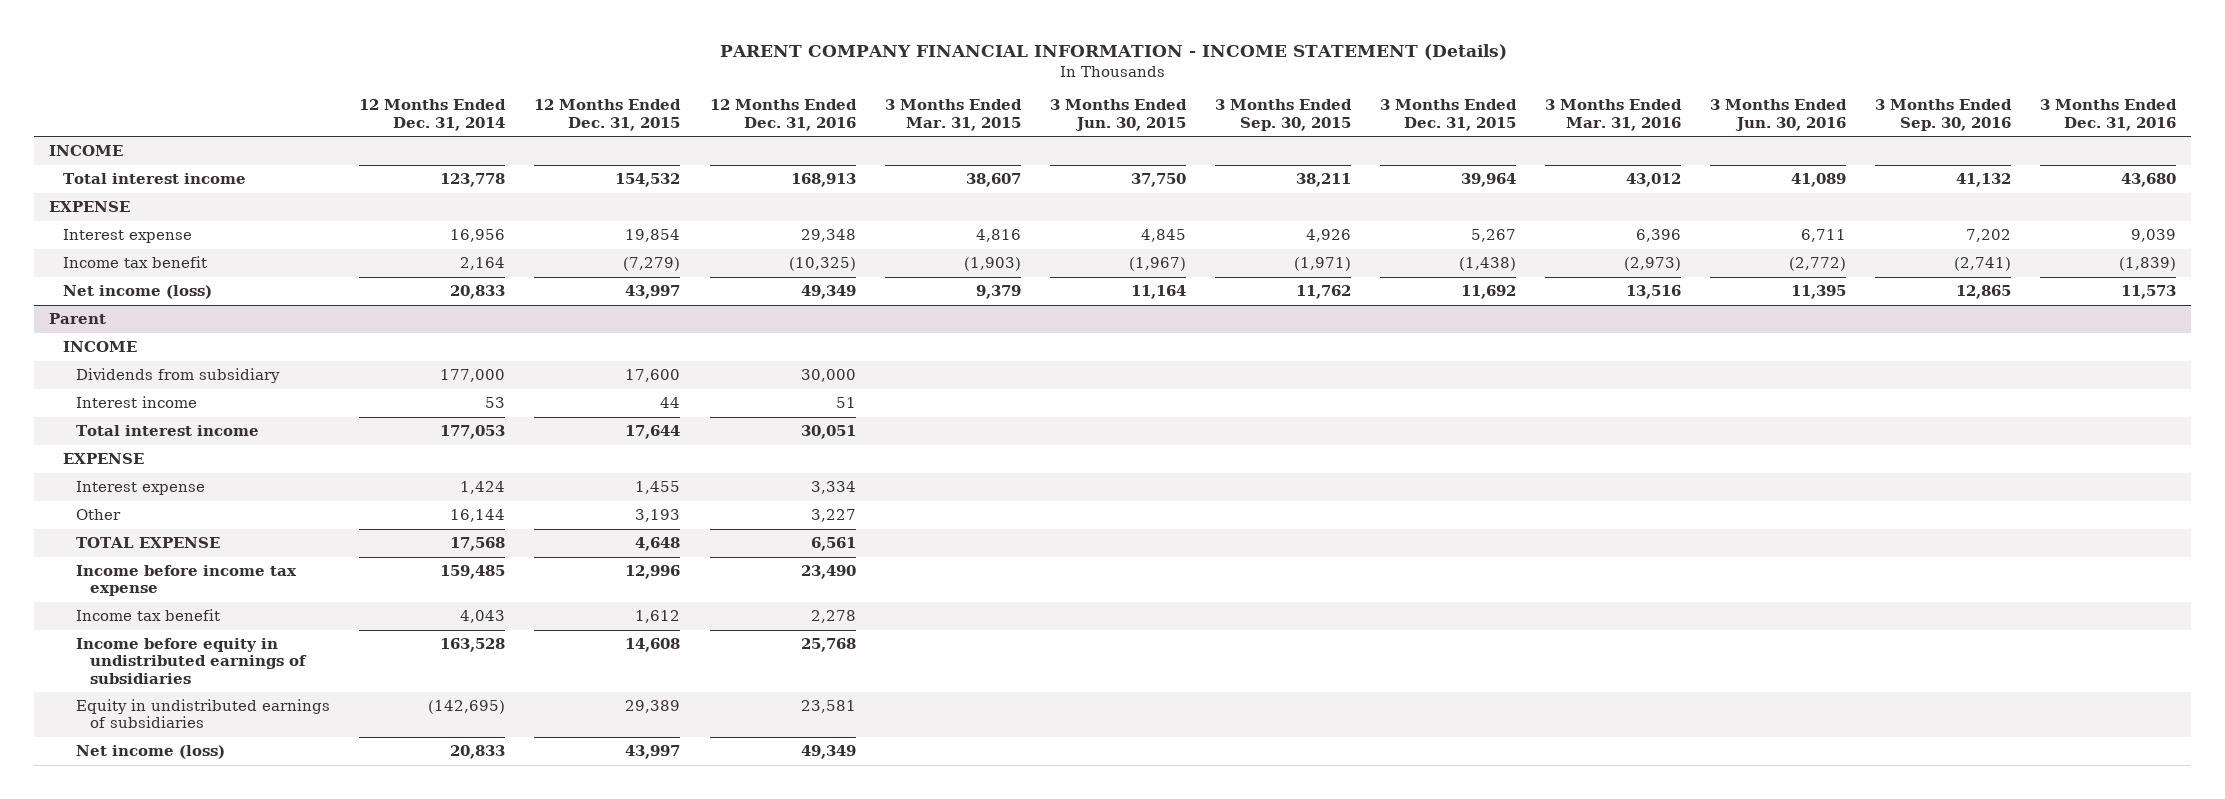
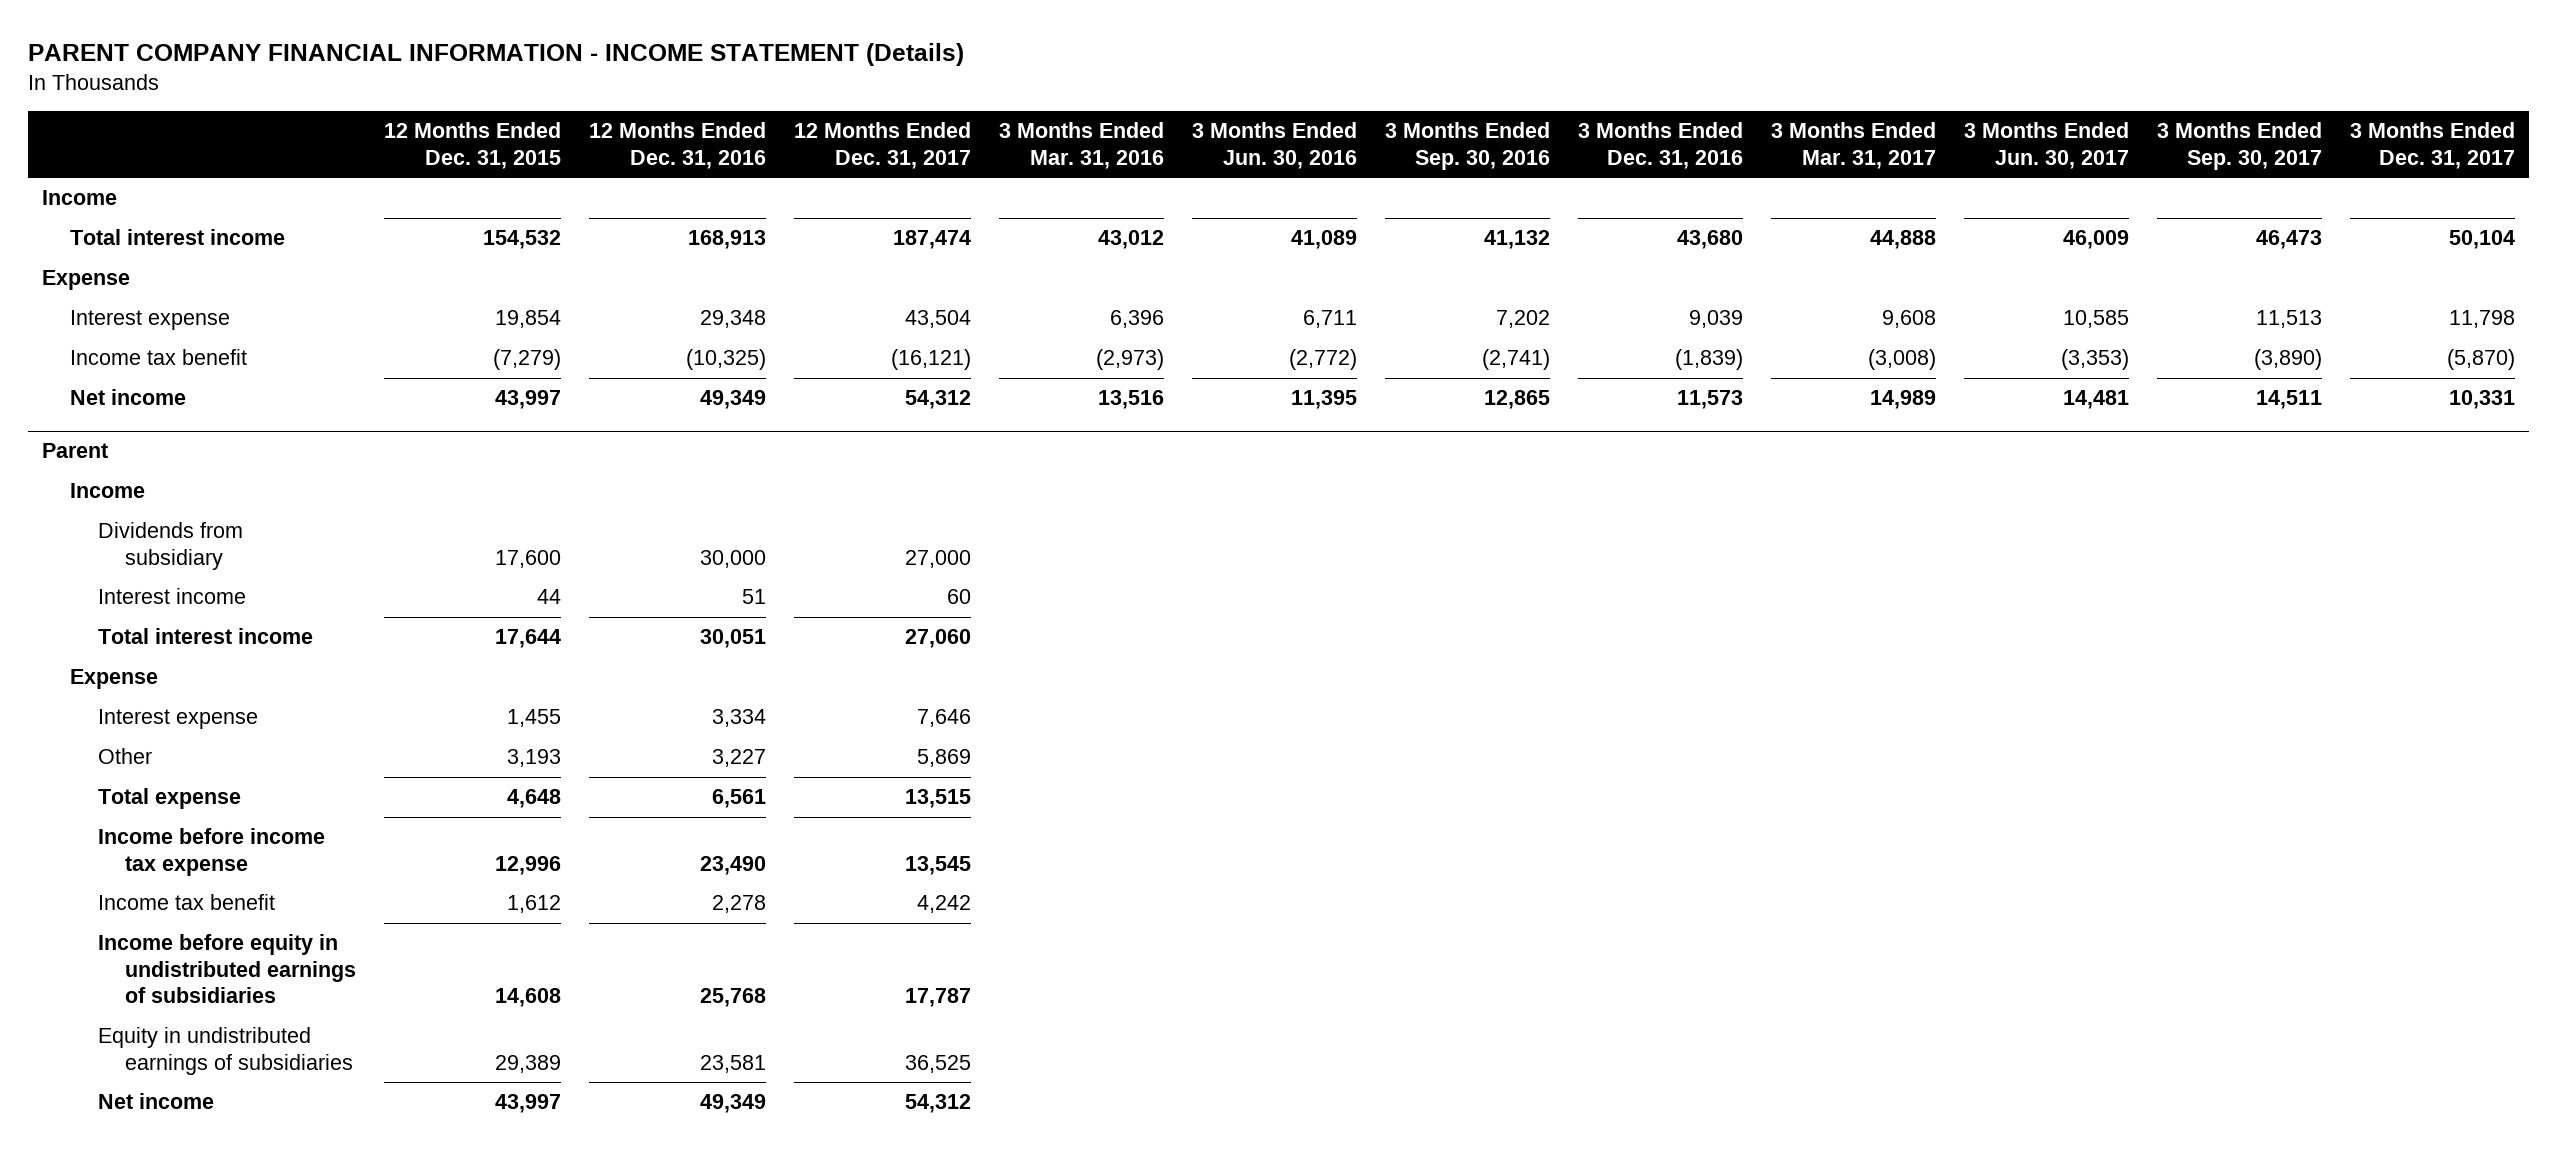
- | 12 Months Ended Dec. 31, 2014 | 12 Months Ended Dec. 31, 2015 | 12 Months Ended Dec. 31, 2016 | 3 Months Ended Mar. 31, 2015 | 3 Months Ended Jun. 30, 2015 | 3 Months Ended Sep. 30, 2015 | 3 Months Ended Dec. 31, 2015 | 3 Months Ended Mar. 31, 2016 | 3 Months Ended Jun. 30, 2016 | 3 Months Ended Sep. 30, 2016 | 3 Months Ended Dec. 31, 2016
+ | 12 Months Ended Dec. 31, 2015 | 12 Months Ended Dec. 31, 2016 | 12 Months Ended Dec. 31, 2017 | 3 Months Ended Mar. 31, 2016 | 3 Months Ended Jun. 30, 2016 | 3 Months Ended Sep. 30, 2016 | 3 Months Ended Dec. 31, 2016 | 3 Months Ended Mar. 31, 2017 | 3 Months Ended Jun. 30, 2017 | 3 Months Ended Sep. 30, 2017 | 3 Months Ended Dec. 31, 2017
- INCOME
+ Income
- EXPENSE
+ Expense
- Net income (loss) | 20,833 | 43,997 | 49,349 | 9,379 | 11,164 | 11,762 | 11,692 | 13,516 | 11,395 | 12,865 | 11,573
+ Net income | 43,997 | 49,349 | 54,312 | 13,516 | 11,395 | 12,865 | 11,573 | 14,989 | 14,481 | 14,511 | 10,331
@ Parent
- INCOME
+ Income
- EXPENSE
+ Expense
- TOTAL EXPENSE | 17,568 | 4,648 | 6,561 | | | | | | | |
+ Total expense | 4,648 | 6,561 | 13,515 | | | | | | | |
- Net income (loss) | 20,833 | 43,997 | 49,349 | | | | | | | |
+ Net income | 43,997 | 49,349 | 54,312 | | | | | | | |

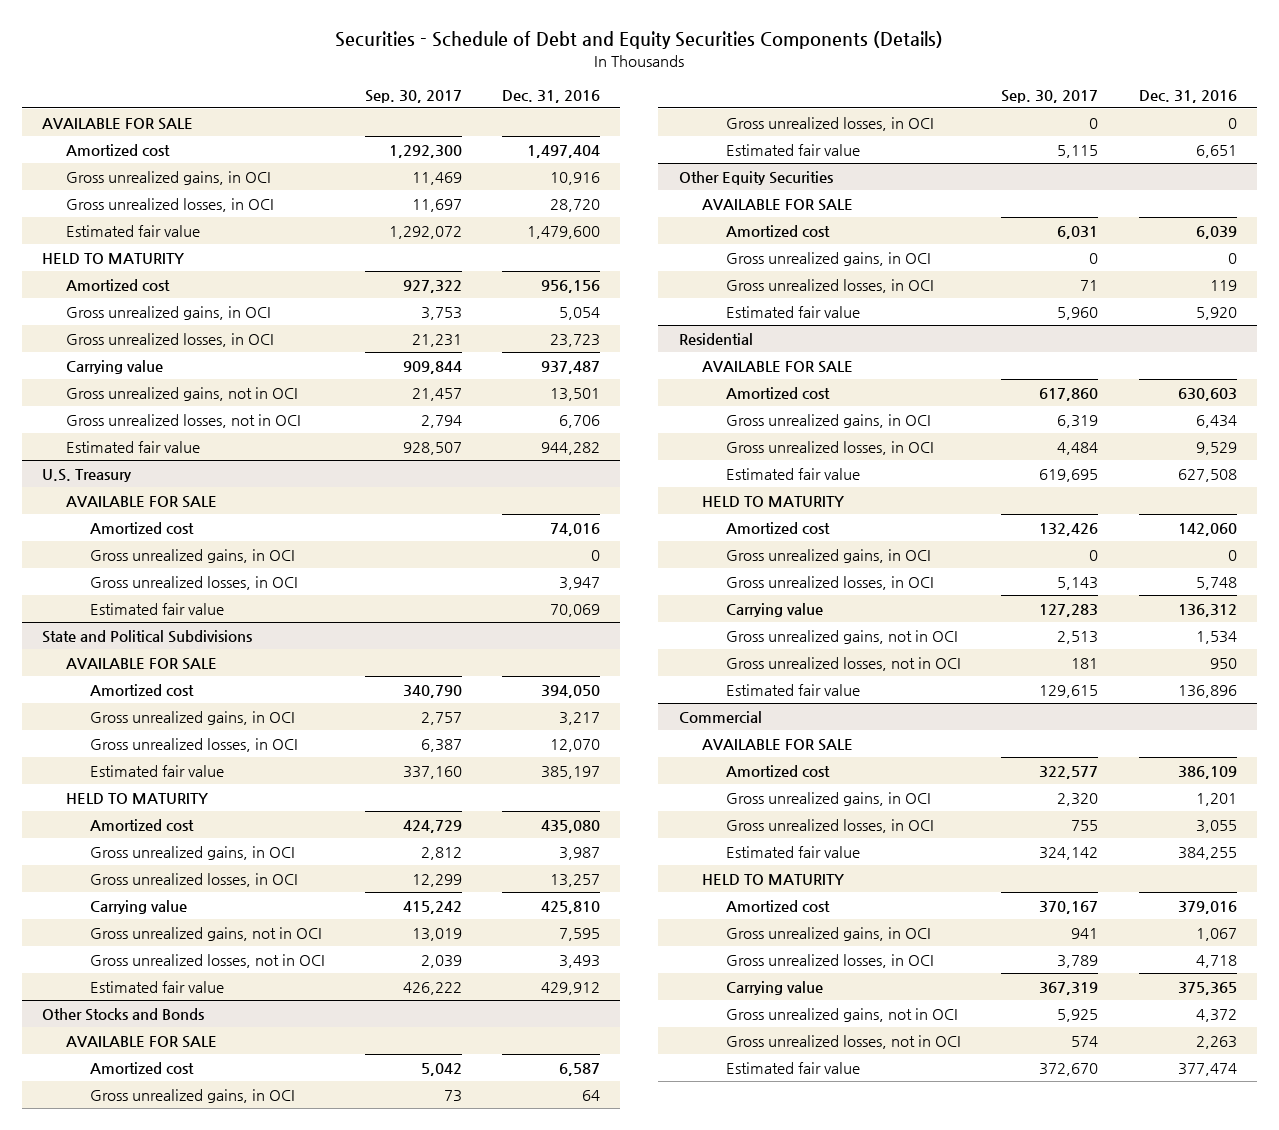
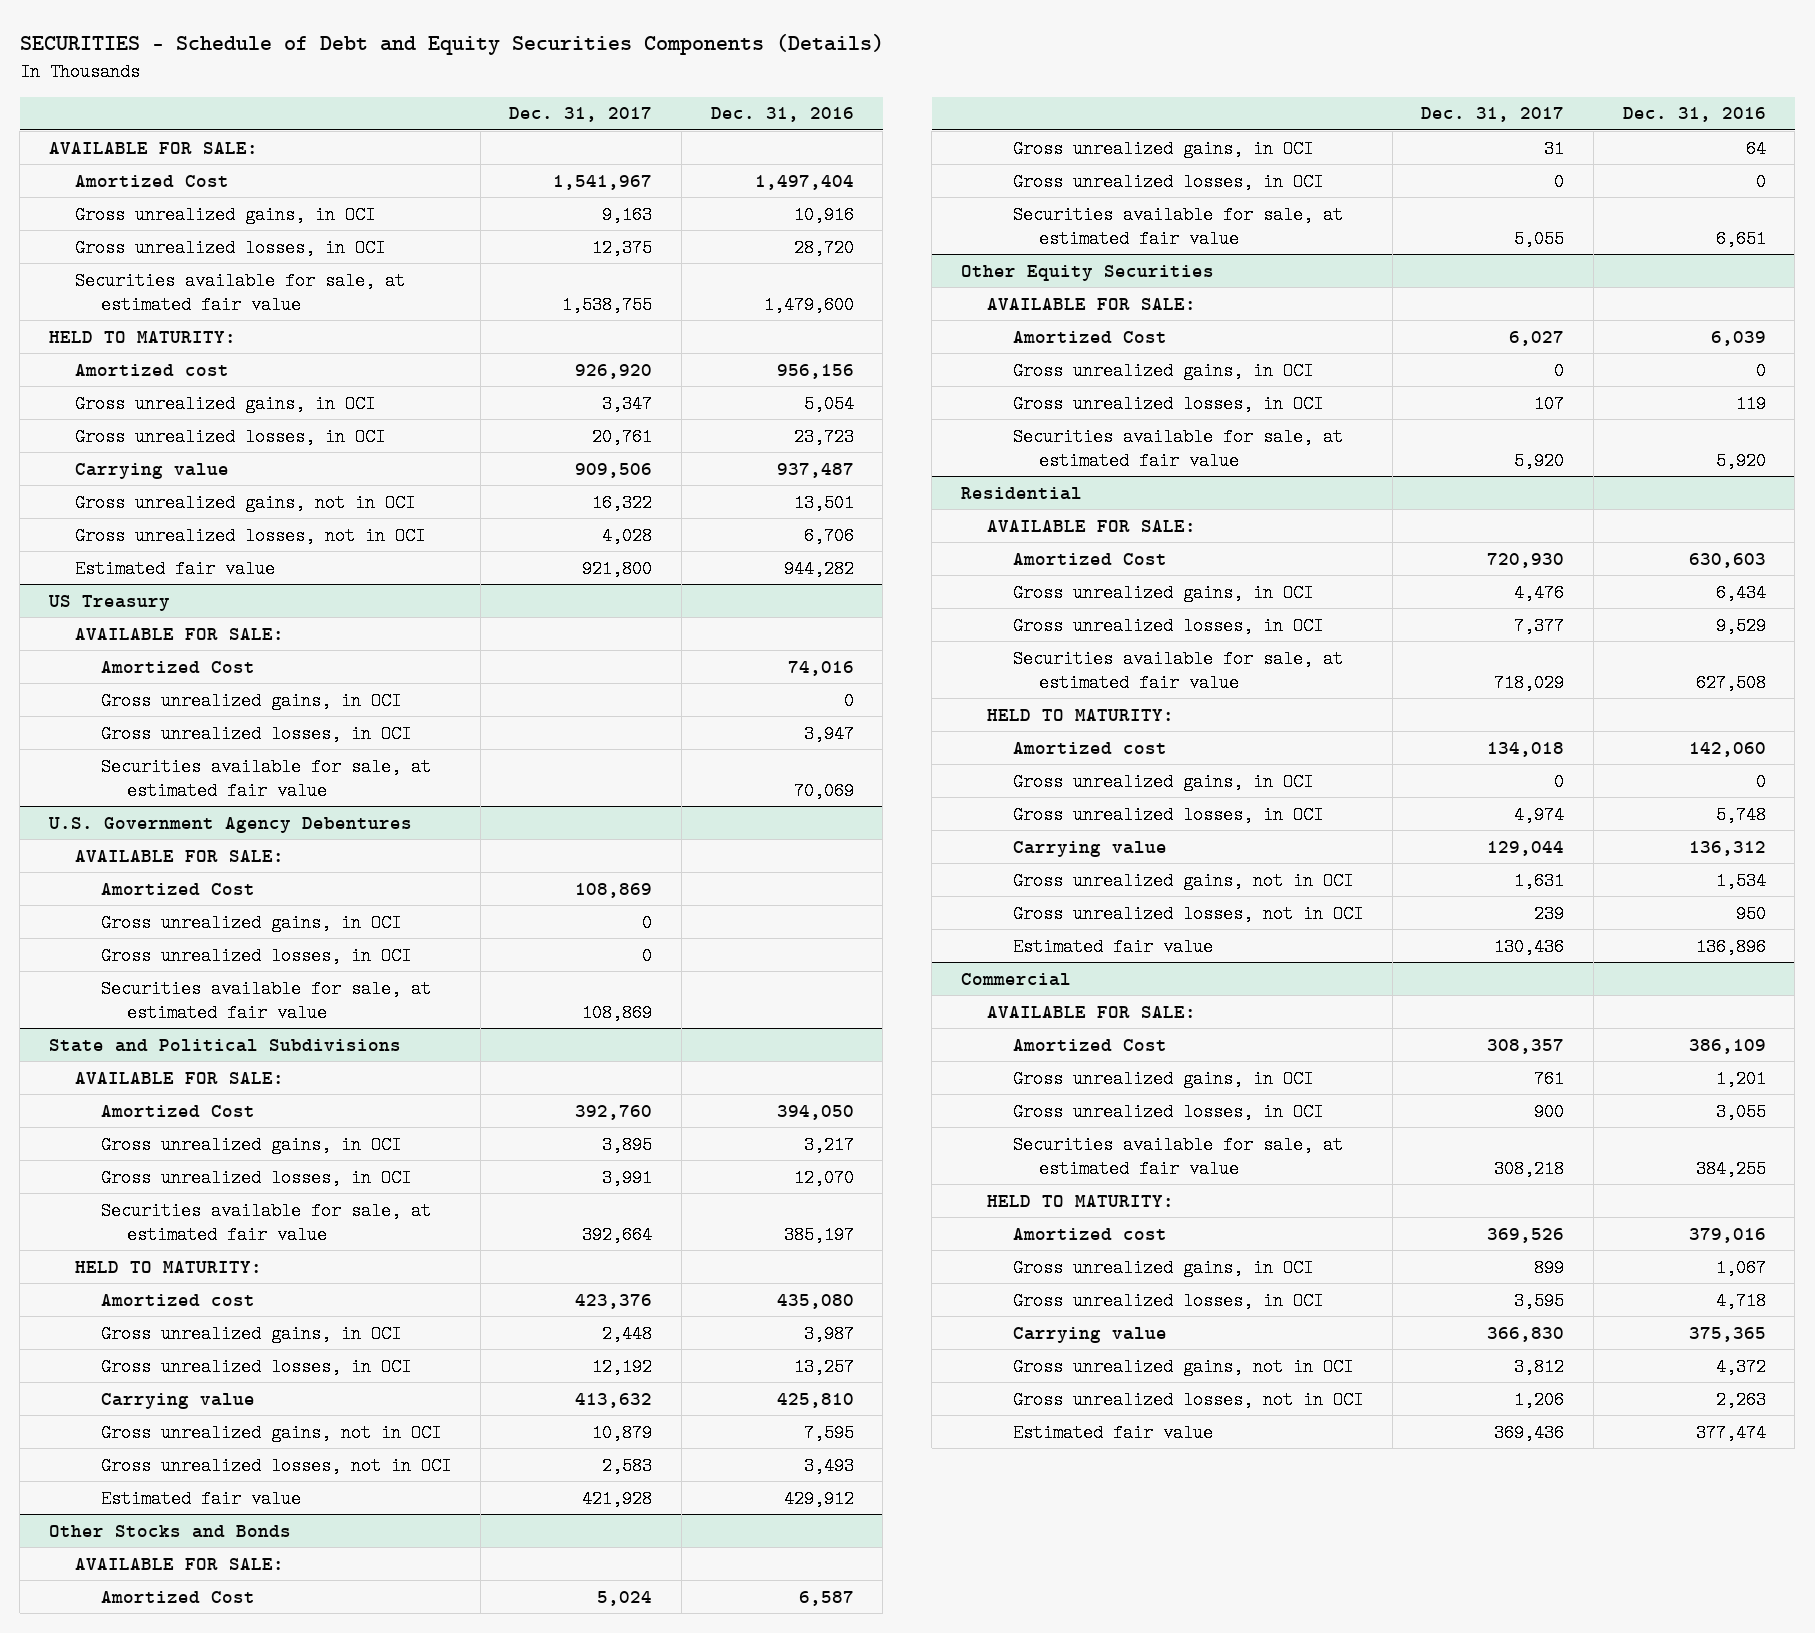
- Securities - Schedule of Debt and Equity Securities Components (Details)
+ SECURITIES - Schedule of Debt and Equity Securities Components (Details)
- | Sep. 30, 2017 | Dec. 31, 2016
+ | Dec. 31, 2017 | Dec. 31, 2016
- AVAILABLE FOR SALE
- Amortized cost | 1,292,300 | 1,497,404
+ AVAILABLE FOR SALE:
+ Amortized Cost | 1,541,967 | 1,497,404
- Estimated fair value | 1,292,072 | 1,479,600
- HELD TO MATURITY
+ Securities available for sale, at estimated fair value | 1,538,755 | 1,479,600
+ HELD TO MATURITY:
- U.S. Treasury
- AVAILABLE FOR SALE
- Amortized cost | | 74,016
+ US Treasury
+ AVAILABLE FOR SALE:
+ Amortized Cost | | 74,016
- Estimated fair value | | 70,069
+ Securities available for sale, at estimated fair value | | 70,069
+ U.S. Government Agency Debentures
+ AVAILABLE FOR SALE:
+ Amortized Cost | 108,869 |
+ Gross unrealized gains, in OCI | 0 |
+ Gross unrealized losses, in OCI | 0 |
+ Securities available for sale, at estimated fair value | 108,869 |
@ State and Political Subdivisions
- AVAILABLE FOR SALE
- Amortized cost | 340,790 | 394,050
+ AVAILABLE FOR SALE:
+ Amortized Cost | 392,760 | 394,050
- Estimated fair value | 337,160 | 385,197
- HELD TO MATURITY
+ Securities available for sale, at estimated fair value | 392,664 | 385,197
+ HELD TO MATURITY:
@ Other Stocks and Bonds
- AVAILABLE FOR SALE
- Amortized cost | 5,042 | 6,587
+ AVAILABLE FOR SALE:
+ Amortized Cost | 5,024 | 6,587
- Estimated fair value | 5,115 | 6,651
+ Securities available for sale, at estimated fair value | 5,055 | 6,651
@ Other Equity Securities
- AVAILABLE FOR SALE
- Amortized cost | 6,031 | 6,039
+ AVAILABLE FOR SALE:
+ Amortized Cost | 6,027 | 6,039
- Estimated fair value | 5,960 | 5,920
+ Securities available for sale, at estimated fair value | 5,920 | 5,920
@ Residential
- AVAILABLE FOR SALE
- Amortized cost | 617,860 | 630,603
+ AVAILABLE FOR SALE:
+ Amortized Cost | 720,930 | 630,603
- Estimated fair value | 619,695 | 627,508
- HELD TO MATURITY
+ Securities available for sale, at estimated fair value | 718,029 | 627,508
+ HELD TO MATURITY:
@ Commercial
- AVAILABLE FOR SALE
- Amortized cost | 322,577 | 386,109
+ AVAILABLE FOR SALE:
+ Amortized Cost | 308,357 | 386,109
- Estimated fair value | 324,142 | 384,255
- HELD TO MATURITY
+ Securities available for sale, at estimated fair value | 308,218 | 384,255
+ HELD TO MATURITY:

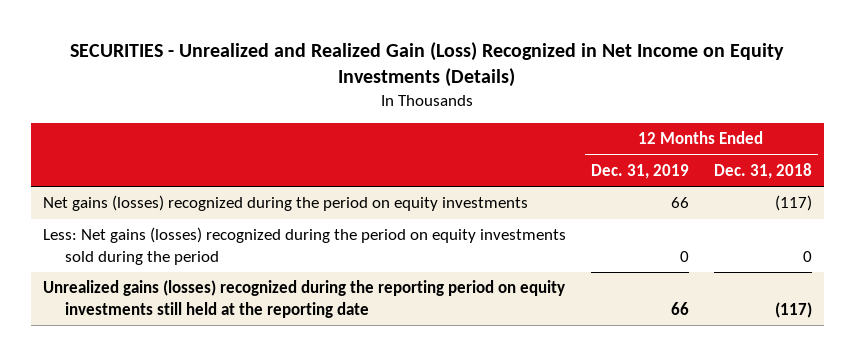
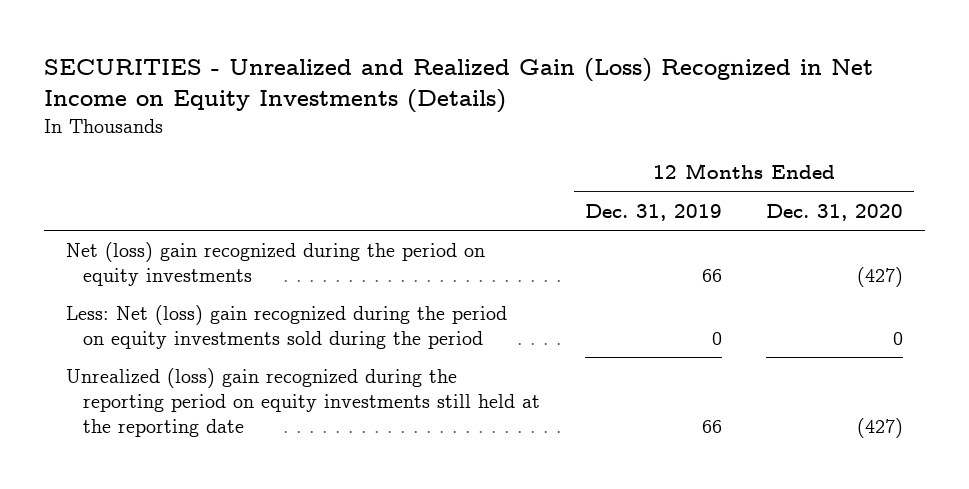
- | 12 Months Ended Dec. 31, 2019 | 12 Months Ended Dec. 31, 2018
+ | 12 Months Ended Dec. 31, 2019 | 12 Months Ended Dec. 31, 2020
- Net gains (losses) recognized during the period on equity investments | 66 | (117)
- Less: Net gains (losses) recognized during the period on equity investments sold during the period | 0 | 0
- Unrealized gains (losses) recognized during the reporting period on equity investments still held at the reporting date | 66 | (117)
+ Net (loss) gain recognized during the period on equity investments | 66 | (427)
+ Less: Net (loss) gain recognized during the period on equity investments sold during the period | 0 | 0
+ Unrealized (loss) gain recognized during the reporting period on equity investments still held at the reporting date | 66 | (427)

